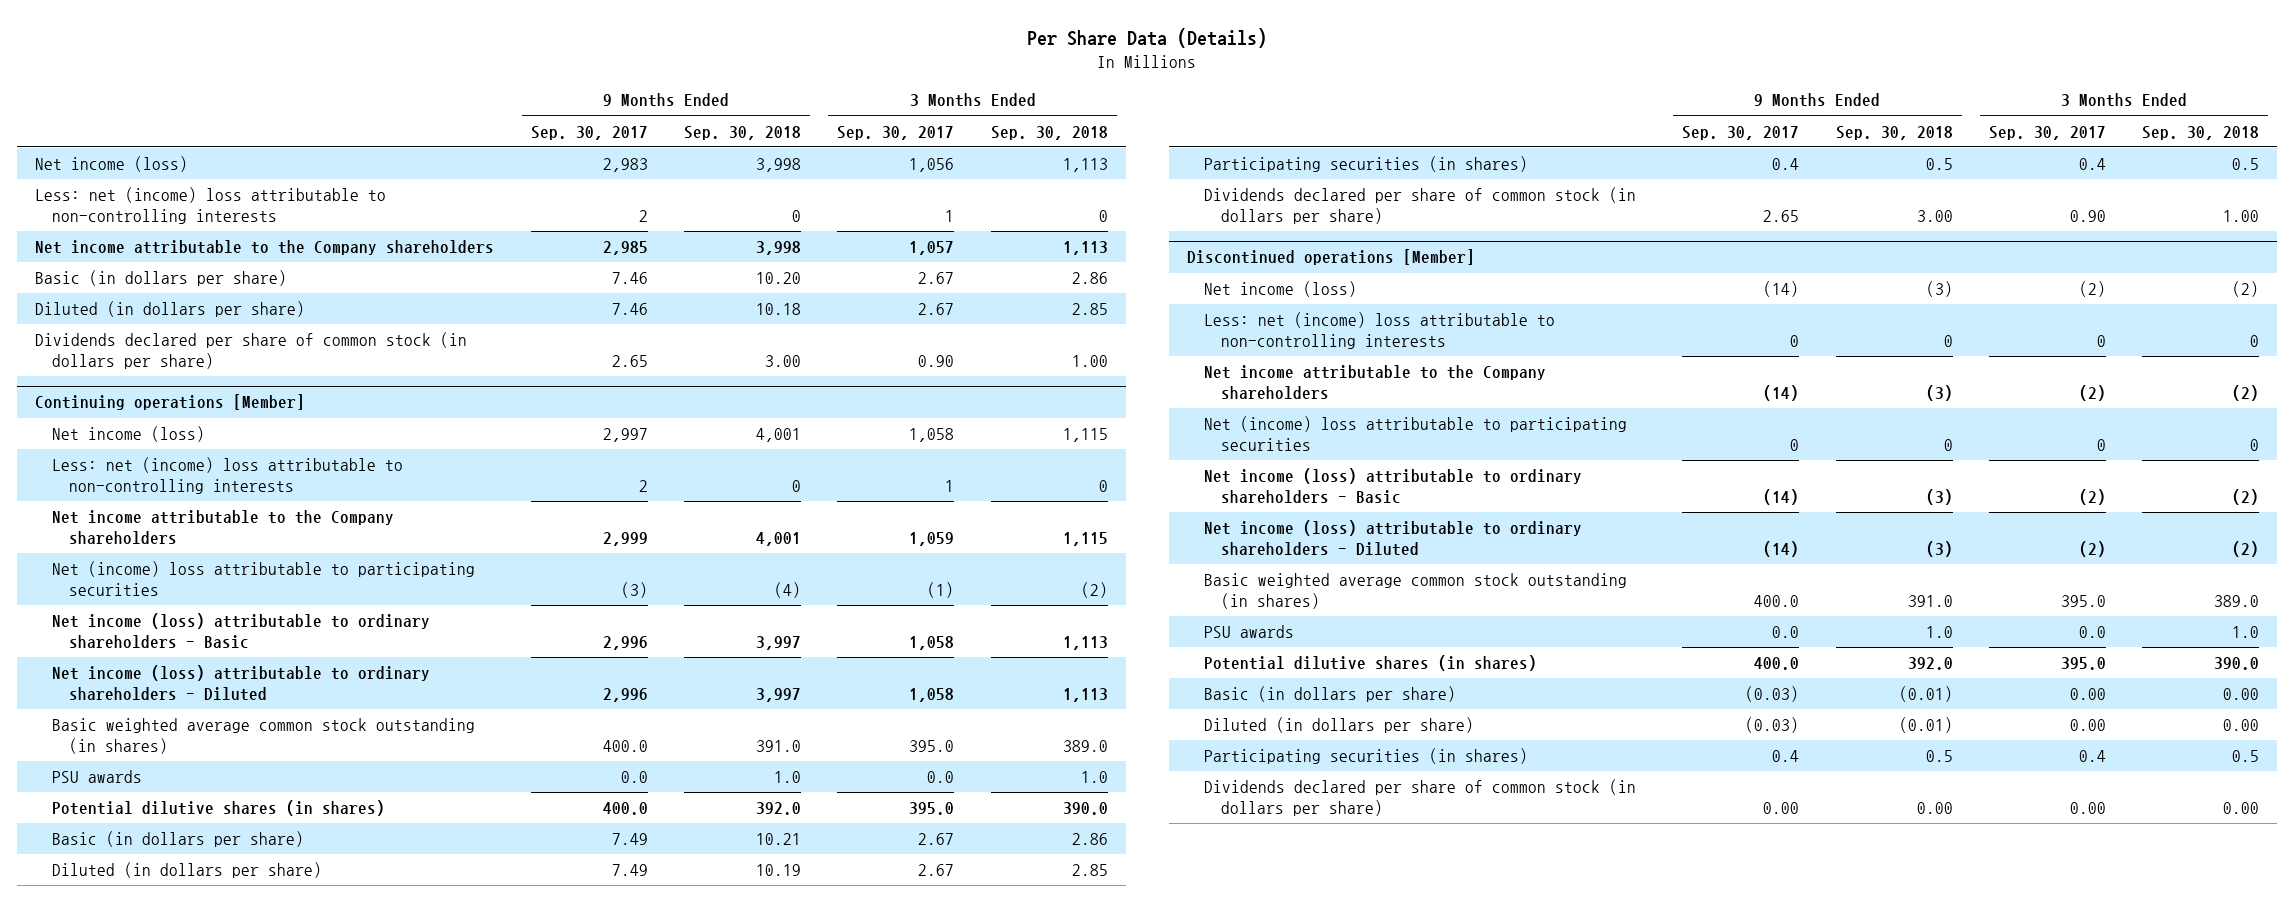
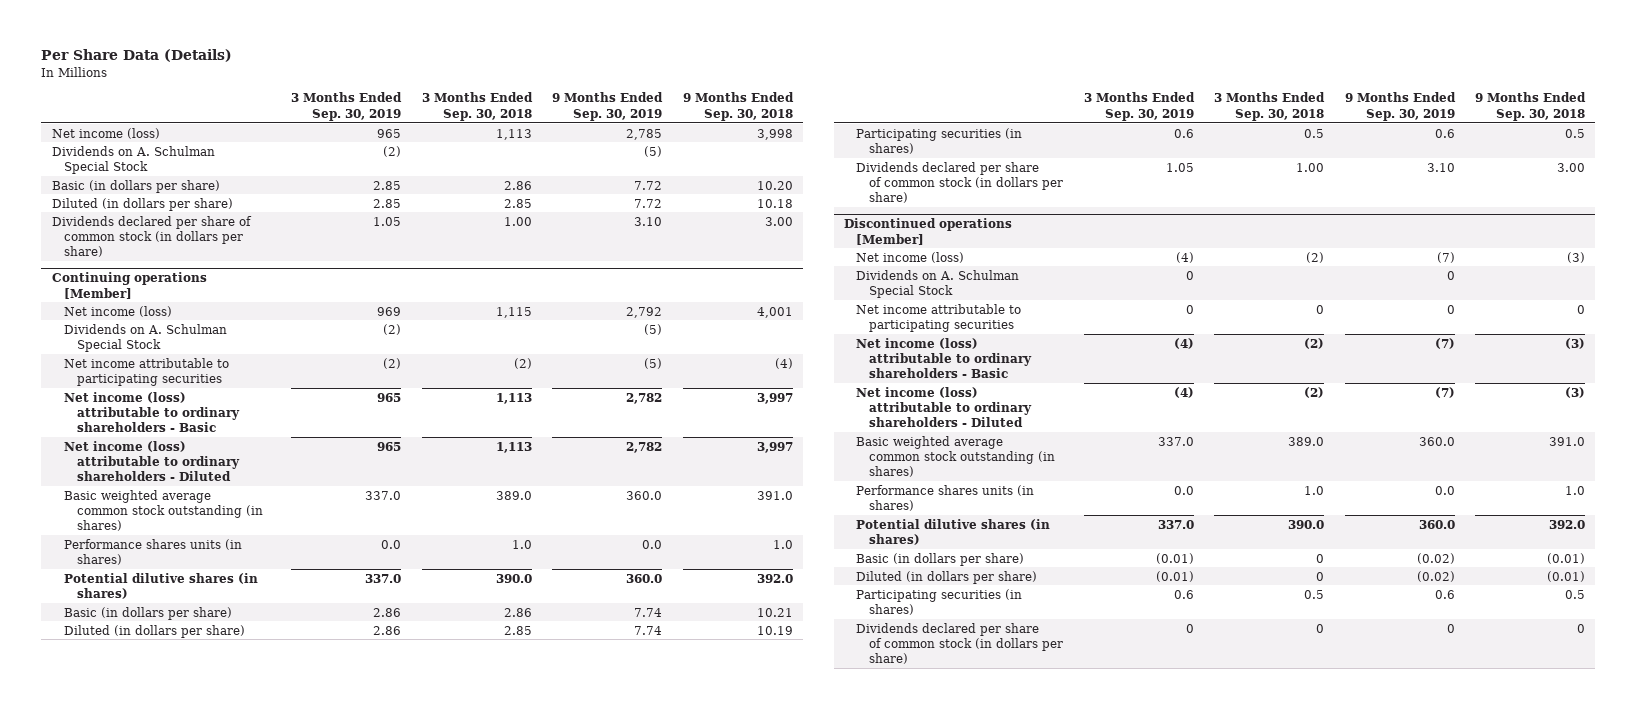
- | 9 Months Ended Sep. 30, 2017 | 9 Months Ended Sep. 30, 2018 | 3 Months Ended Sep. 30, 2017 | 3 Months Ended Sep. 30, 2018
+ | 3 Months Ended Sep. 30, 2019 | 3 Months Ended Sep. 30, 2018 | 9 Months Ended Sep. 30, 2019 | 9 Months Ended Sep. 30, 2018
- Less: net (income) loss attributable to non-controlling interests | 2 | 0 | 1 | 0
- Net income attributable to the Company shareholders | 2,985 | 3,998 | 1,057 | 1,113
+ Dividends on A. Schulman Special Stock | (2) | | (5) |
@ Continuing operations [Member]
- Less: net (income) loss attributable to non-controlling interests | 2 | 0 | 1 | 0
- Net income attributable to the Company shareholders | 2,999 | 4,001 | 1,059 | 1,115
- Net (income) loss attributable to participating securities | (3) | (4) | (1) | (2)
+ Dividends on A. Schulman Special Stock | (2) | | (5) |
+ Net income attributable to participating securities | (2) | (2) | (5) | (4)
- PSU awards | 0.0 | 1.0 | 0.0 | 1.0
+ Performance shares units (in shares) | 0.0 | 1.0 | 0.0 | 1.0
@ Discontinued operations [Member]
- Less: net (income) loss attributable to non-controlling interests | 0 | 0 | 0 | 0
- Net income attributable to the Company shareholders | (14) | (3) | (2) | (2)
- Net (income) loss attributable to participating securities | 0 | 0 | 0 | 0
+ Dividends on A. Schulman Special Stock | 0 | | 0 |
+ Net income attributable to participating securities | 0 | 0 | 0 | 0
- PSU awards | 0.0 | 1.0 | 0.0 | 1.0
+ Performance shares units (in shares) | 0.0 | 1.0 | 0.0 | 1.0
- Basic (in dollars per share) | (0.03) | (0.01) | 0.00 | 0.00
- Diluted (in dollars per share) | (0.03) | (0.01) | 0.00 | 0.00
+ Basic (in dollars per share) | (0.01) | 0 | (0.02) | (0.01)
+ Diluted (in dollars per share) | (0.01) | 0 | (0.02) | (0.01)
- Dividends declared per share of common stock (in dollars per share) | 0.00 | 0.00 | 0.00 | 0.00
+ Dividends declared per share of common stock (in dollars per share) | 0 | 0 | 0 | 0

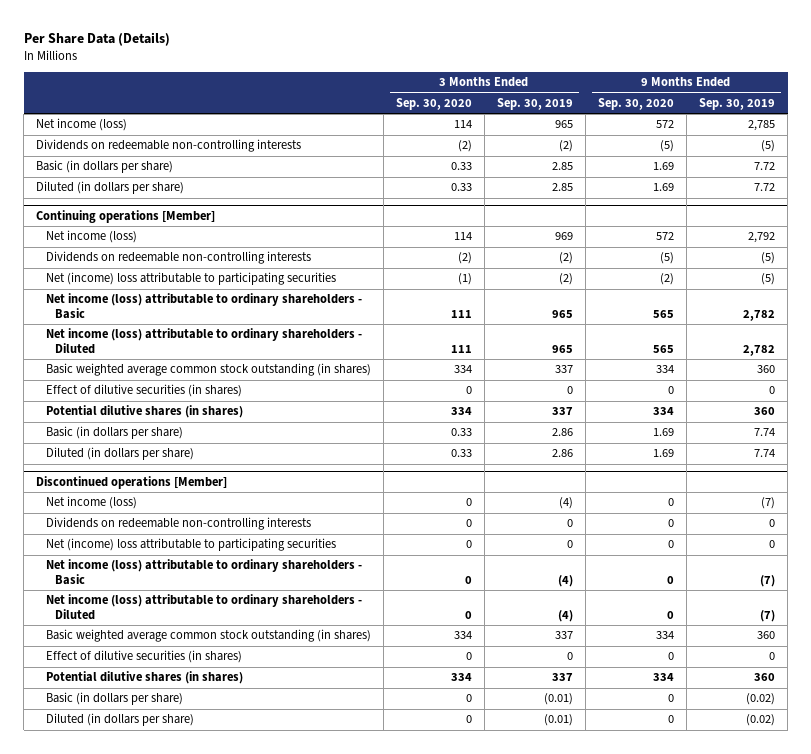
- | 3 Months Ended Sep. 30, 2019 | 3 Months Ended Sep. 30, 2018 | 9 Months Ended Sep. 30, 2019 | 9 Months Ended Sep. 30, 2018
+ | 3 Months Ended Sep. 30, 2020 | 3 Months Ended Sep. 30, 2019 | 9 Months Ended Sep. 30, 2020 | 9 Months Ended Sep. 30, 2019
- Dividends on A. Schulman Special Stock | (2) | | (5) |
+ Dividends on redeemable non-controlling interests | (2) | (2) | (5) | (5)
- Dividends declared per share of common stock (in dollars per share) | 1.05 | 1.00 | 3.10 | 3.00
@ Continuing operations [Member]
- Dividends on A. Schulman Special Stock | (2) | | (5) |
- Net income attributable to participating securities | (2) | (2) | (5) | (4)
+ Dividends on redeemable non-controlling interests | (2) | (2) | (5) | (5)
+ Net (income) loss attributable to participating securities | (1) | (2) | (2) | (5)
- Basic weighted average common stock outstanding (in shares) | 337.0 | 389.0 | 360.0 | 391.0
- Performance shares units (in shares) | 0.0 | 1.0 | 0.0 | 1.0
- Potential dilutive shares (in shares) | 337.0 | 390.0 | 360.0 | 392.0
+ Basic weighted average common stock outstanding (in shares) | 334 | 337 | 334 | 360
+ Effect of dilutive securities (in shares) | 0 | 0 | 0 | 0
+ Potential dilutive shares (in shares) | 334 | 337 | 334 | 360
- Participating securities (in shares) | 0.6 | 0.5 | 0.6 | 0.5
- Dividends declared per share of common stock (in dollars per share) | 1.05 | 1.00 | 3.10 | 3.00
@ Discontinued operations [Member]
- Dividends on A. Schulman Special Stock | 0 | | 0 |
- Net income attributable to participating securities | 0 | 0 | 0 | 0
+ Dividends on redeemable non-controlling interests | 0 | 0 | 0 | 0
+ Net (income) loss attributable to participating securities | 0 | 0 | 0 | 0
- Basic weighted average common stock outstanding (in shares) | 337.0 | 389.0 | 360.0 | 391.0
- Performance shares units (in shares) | 0.0 | 1.0 | 0.0 | 1.0
- Potential dilutive shares (in shares) | 337.0 | 390.0 | 360.0 | 392.0
+ Basic weighted average common stock outstanding (in shares) | 334 | 337 | 334 | 360
+ Effect of dilutive securities (in shares) | 0 | 0 | 0 | 0
+ Potential dilutive shares (in shares) | 334 | 337 | 334 | 360
- Participating securities (in shares) | 0.6 | 0.5 | 0.6 | 0.5
- Dividends declared per share of common stock (in dollars per share) | 0 | 0 | 0 | 0

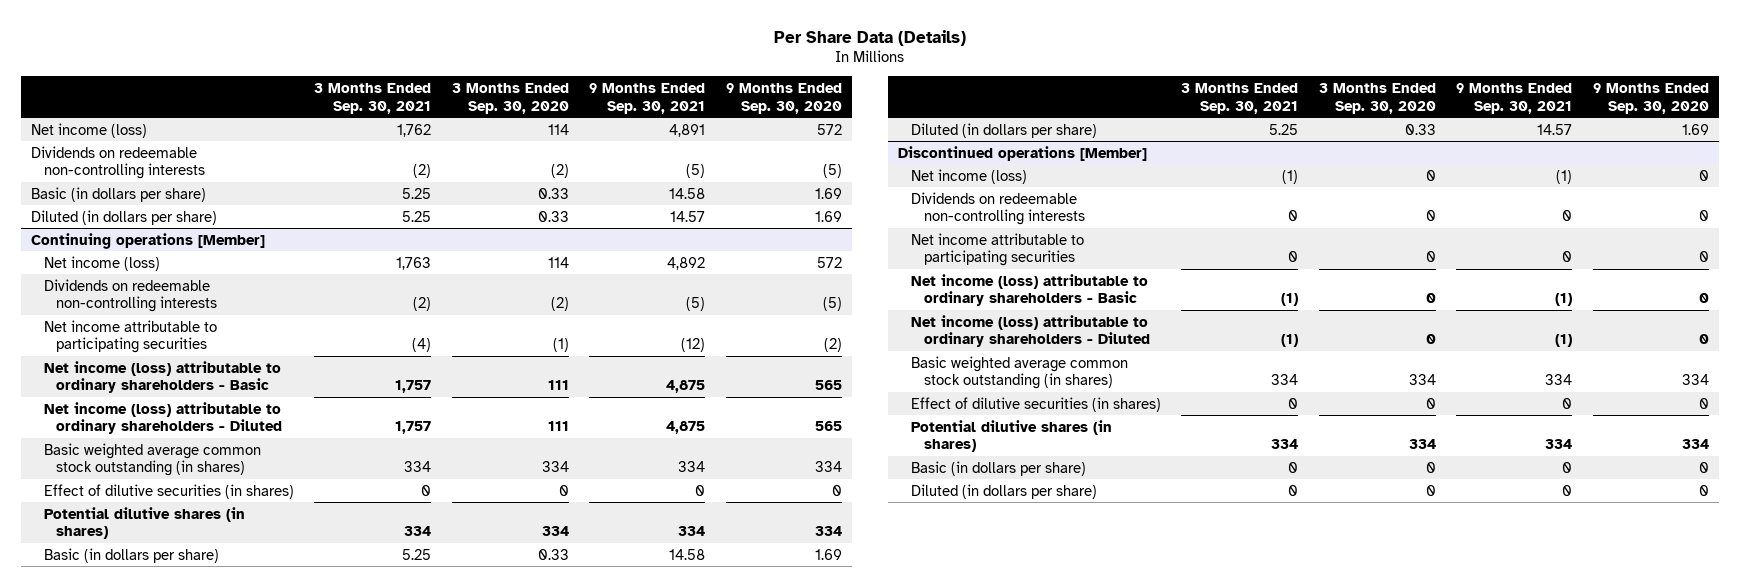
- | 3 Months Ended Sep. 30, 2020 | 3 Months Ended Sep. 30, 2019 | 9 Months Ended Sep. 30, 2020 | 9 Months Ended Sep. 30, 2019
+ | 3 Months Ended Sep. 30, 2021 | 3 Months Ended Sep. 30, 2020 | 9 Months Ended Sep. 30, 2021 | 9 Months Ended Sep. 30, 2020
@ Continuing operations [Member]
- Net (income) loss attributable to participating securities | (1) | (2) | (2) | (5)
+ Net income attributable to participating securities | (4) | (1) | (12) | (2)
@ Discontinued operations [Member]
- Net (income) loss attributable to participating securities | 0 | 0 | 0 | 0
+ Net income attributable to participating securities | 0 | 0 | 0 | 0

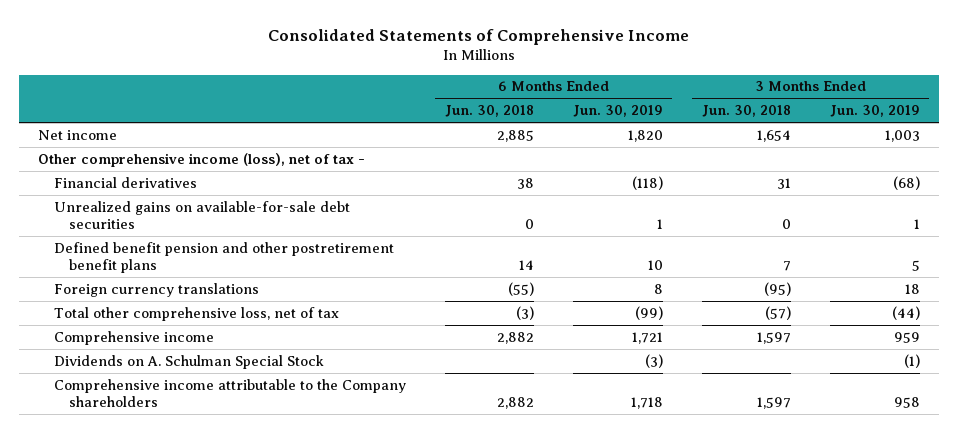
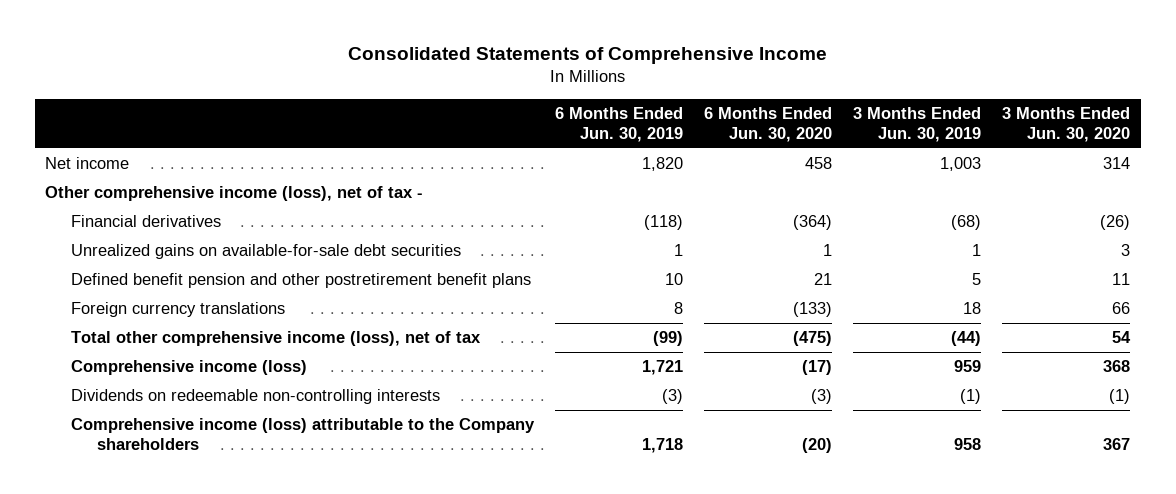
- | 6 Months Ended Jun. 30, 2018 | 6 Months Ended Jun. 30, 2019 | 3 Months Ended Jun. 30, 2018 | 3 Months Ended Jun. 30, 2019
+ | 6 Months Ended Jun. 30, 2019 | 6 Months Ended Jun. 30, 2020 | 3 Months Ended Jun. 30, 2019 | 3 Months Ended Jun. 30, 2020
- Total other comprehensive loss, net of tax | (3) | (99) | (57) | (44)
- Comprehensive income | 2,882 | 1,721 | 1,597 | 959
- Dividends on A. Schulman Special Stock | | (3) | | (1)
- Comprehensive income attributable to the Company shareholders | 2,882 | 1,718 | 1,597 | 958
+ Total other comprehensive income (loss), net of tax | (99) | (475) | (44) | 54
+ Comprehensive income (loss) | 1,721 | (17) | 959 | 368
+ Dividends on redeemable non-controlling interests | (3) | (3) | (1) | (1)
+ Comprehensive income (loss) attributable to the Company shareholders | 1,718 | (20) | 958 | 367

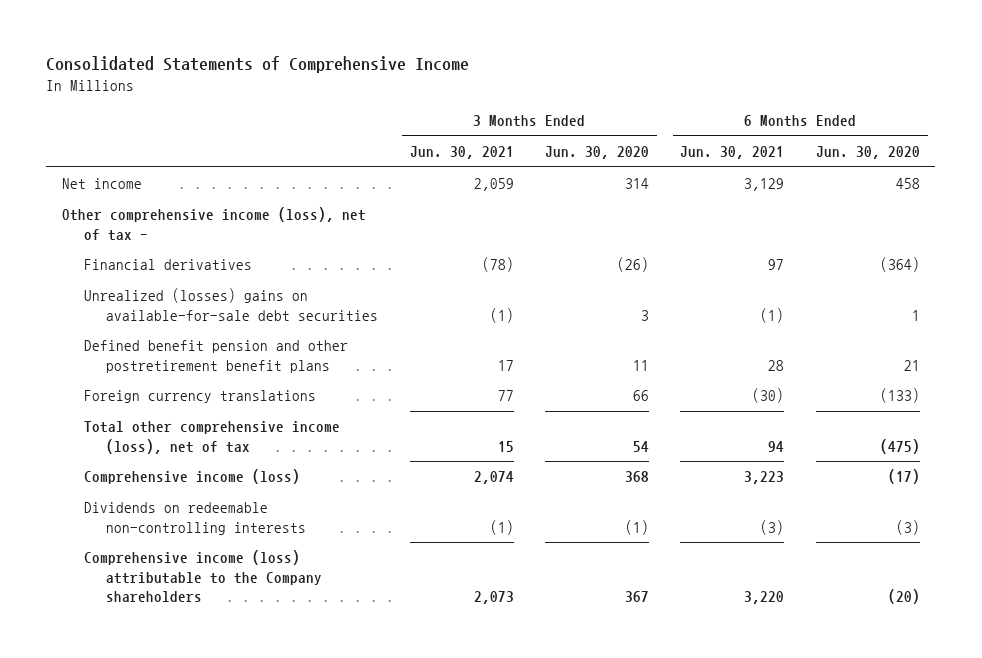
- | 6 Months Ended Jun. 30, 2019 | 6 Months Ended Jun. 30, 2020 | 3 Months Ended Jun. 30, 2019 | 3 Months Ended Jun. 30, 2020
+ | 3 Months Ended Jun. 30, 2021 | 3 Months Ended Jun. 30, 2020 | 6 Months Ended Jun. 30, 2021 | 6 Months Ended Jun. 30, 2020
- Unrealized gains on available-for-sale debt securities | 1 | 1 | 1 | 3
+ Unrealized (losses) gains on available-for-sale debt securities | (1) | 3 | (1) | 1

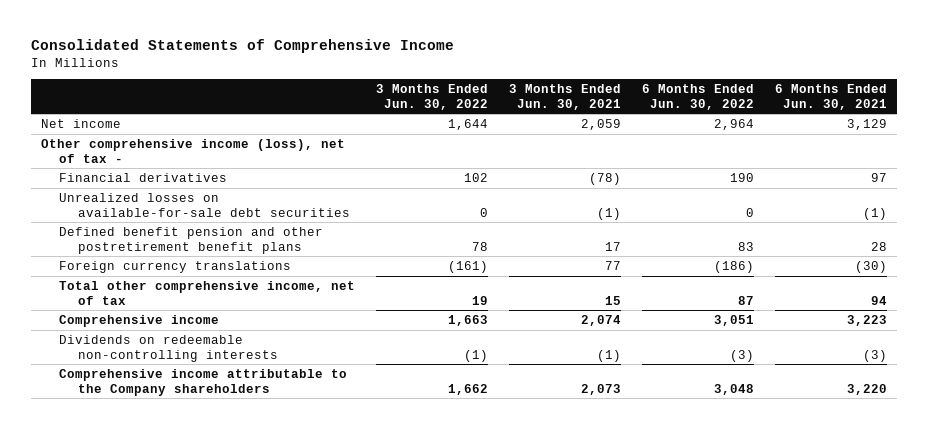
- | 3 Months Ended Jun. 30, 2021 | 3 Months Ended Jun. 30, 2020 | 6 Months Ended Jun. 30, 2021 | 6 Months Ended Jun. 30, 2020
+ | 3 Months Ended Jun. 30, 2022 | 3 Months Ended Jun. 30, 2021 | 6 Months Ended Jun. 30, 2022 | 6 Months Ended Jun. 30, 2021
- Unrealized (losses) gains on available-for-sale debt securities | (1) | 3 | (1) | 1
+ Unrealized losses on available-for-sale debt securities | 0 | (1) | 0 | (1)
- Total other comprehensive income (loss), net of tax | 15 | 54 | 94 | (475)
- Comprehensive income (loss) | 2,074 | 368 | 3,223 | (17)
+ Total other comprehensive income, net of tax | 19 | 15 | 87 | 94
+ Comprehensive income | 1,663 | 2,074 | 3,051 | 3,223
- Comprehensive income (loss) attributable to the Company shareholders | 2,073 | 367 | 3,220 | (20)
+ Comprehensive income attributable to the Company shareholders | 1,662 | 2,073 | 3,048 | 3,220

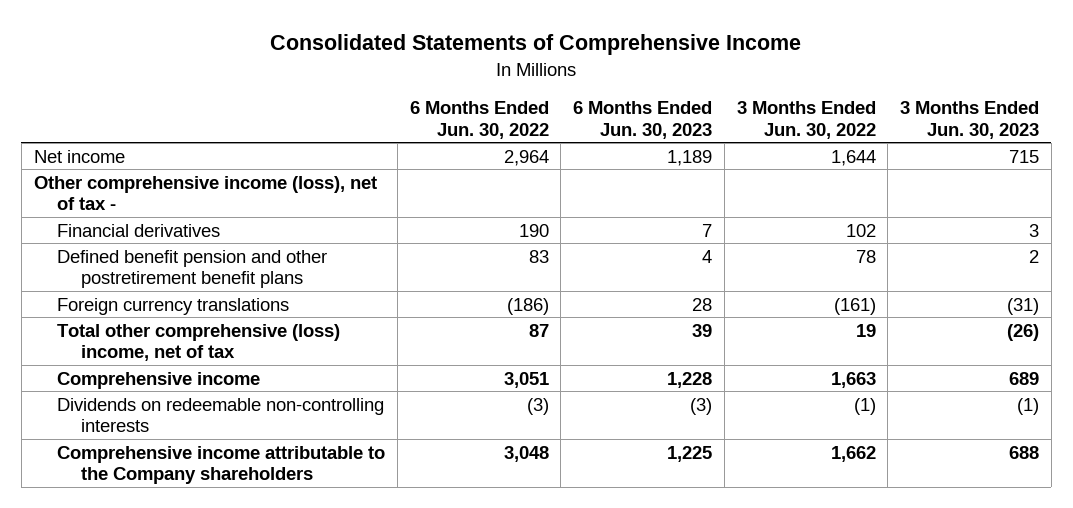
- | 3 Months Ended Jun. 30, 2022 | 3 Months Ended Jun. 30, 2021 | 6 Months Ended Jun. 30, 2022 | 6 Months Ended Jun. 30, 2021
+ | 6 Months Ended Jun. 30, 2022 | 6 Months Ended Jun. 30, 2023 | 3 Months Ended Jun. 30, 2022 | 3 Months Ended Jun. 30, 2023
- Unrealized losses on available-for-sale debt securities | 0 | (1) | 0 | (1)
- Total other comprehensive income, net of tax | 19 | 15 | 87 | 94
+ Total other comprehensive (loss) income, net of tax | 87 | 39 | 19 | (26)

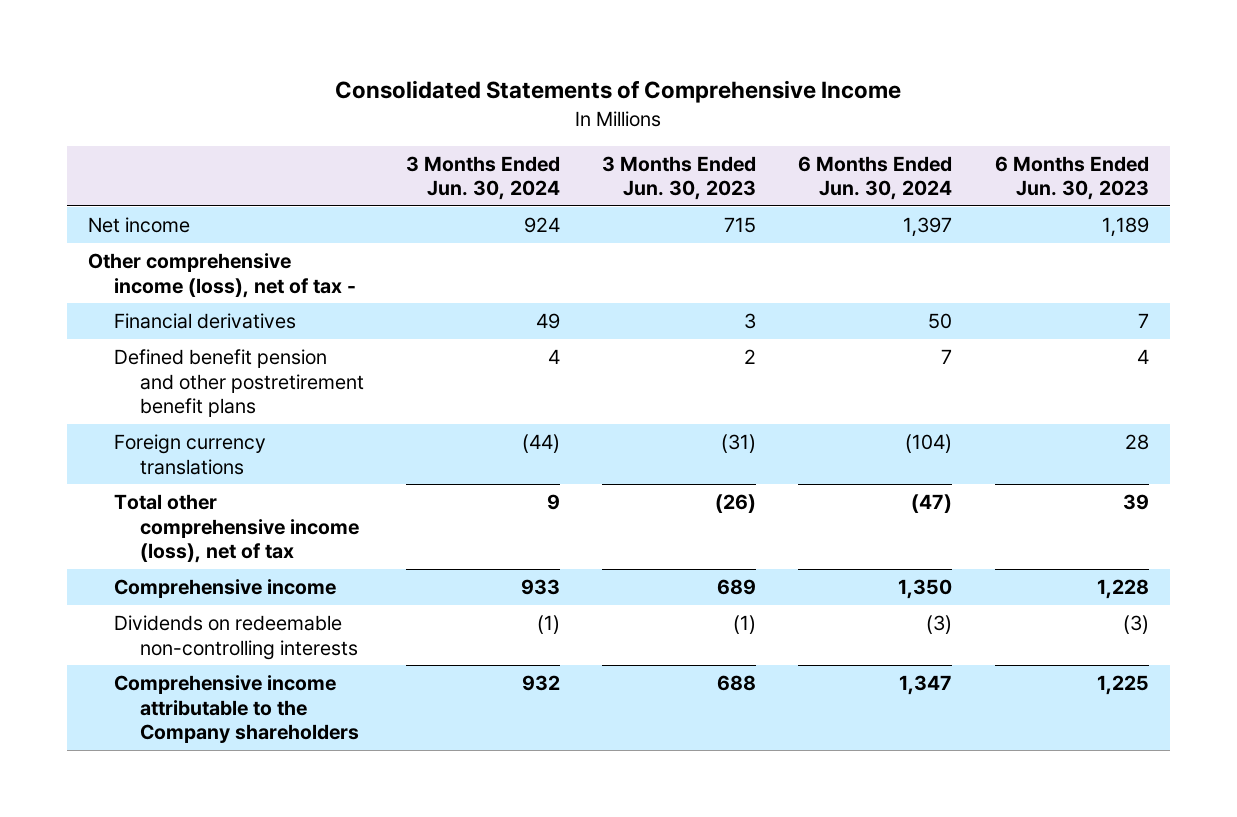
- | 6 Months Ended Jun. 30, 2022 | 6 Months Ended Jun. 30, 2023 | 3 Months Ended Jun. 30, 2022 | 3 Months Ended Jun. 30, 2023
+ | 3 Months Ended Jun. 30, 2024 | 3 Months Ended Jun. 30, 2023 | 6 Months Ended Jun. 30, 2024 | 6 Months Ended Jun. 30, 2023
- Total other comprehensive (loss) income, net of tax | 87 | 39 | 19 | (26)
+ Total other comprehensive income (loss), net of tax | 9 | (26) | (47) | 39

